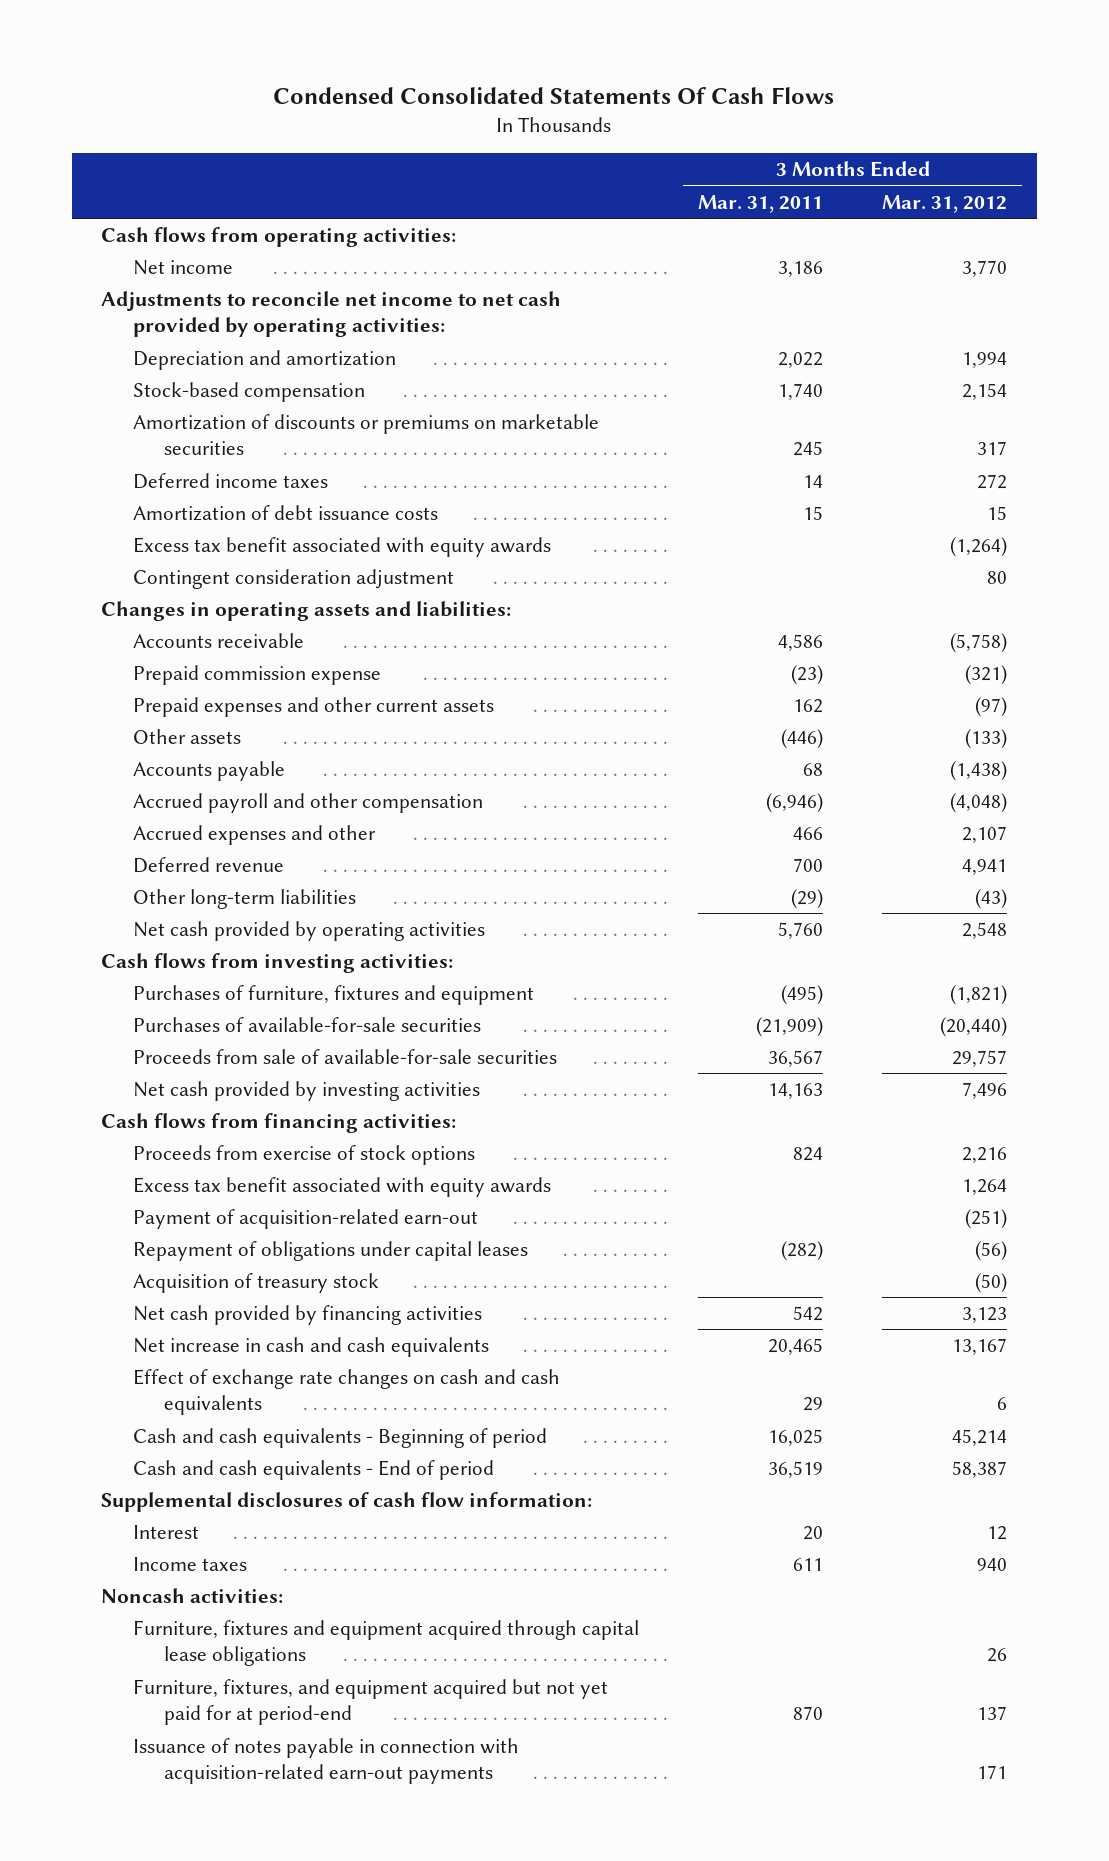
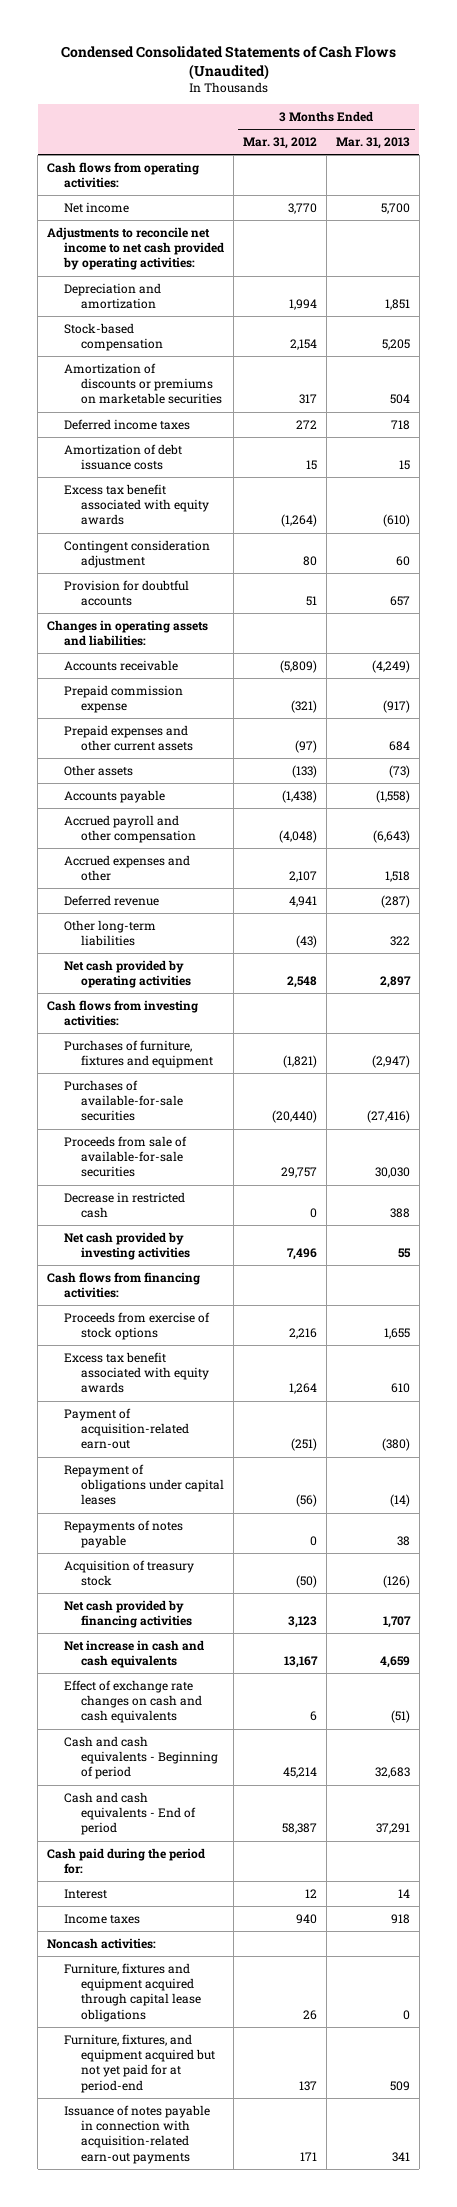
- Condensed Consolidated Statements Of Cash Flows
+ Condensed Consolidated Statements of Cash Flows (Unaudited)
- | 3 Months Ended Mar. 31, 2011 | 3 Months Ended Mar. 31, 2012
+ | 3 Months Ended Mar. 31, 2012 | 3 Months Ended Mar. 31, 2013
+ Provision for doubtful accounts | 51 | 657
- Accounts receivable | 4,586 | (5,758)
+ Accounts receivable | (5,809) | (4,249)
+ Decrease in restricted cash | 0 | 388
+ Repayments of notes payable | 0 | 38
- Supplemental disclosures of cash flow information:
+ Cash paid during the period for:

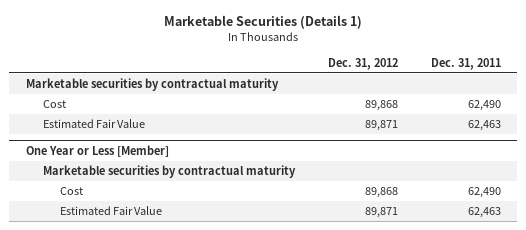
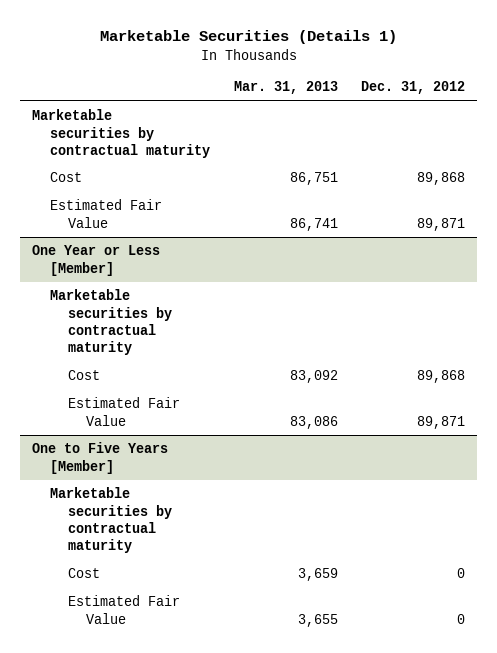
- | Dec. 31, 2012 | Dec. 31, 2011
+ | Mar. 31, 2013 | Dec. 31, 2012
+ One to Five Years [Member]
+ Marketable securities by contractual maturity
+ Cost | 3,659 | 0
+ Estimated Fair Value | 3,655 | 0

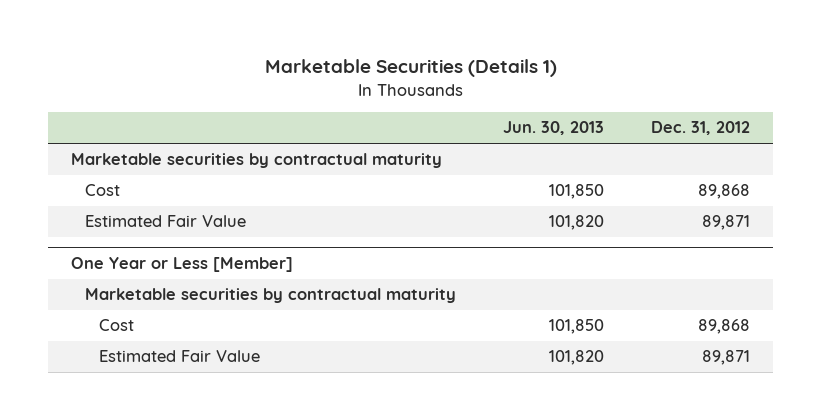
- | Mar. 31, 2013 | Dec. 31, 2012
+ | Jun. 30, 2013 | Dec. 31, 2012
- One to Five Years [Member]
- Marketable securities by contractual maturity
- Cost | 3,659 | 0
- Estimated Fair Value | 3,655 | 0

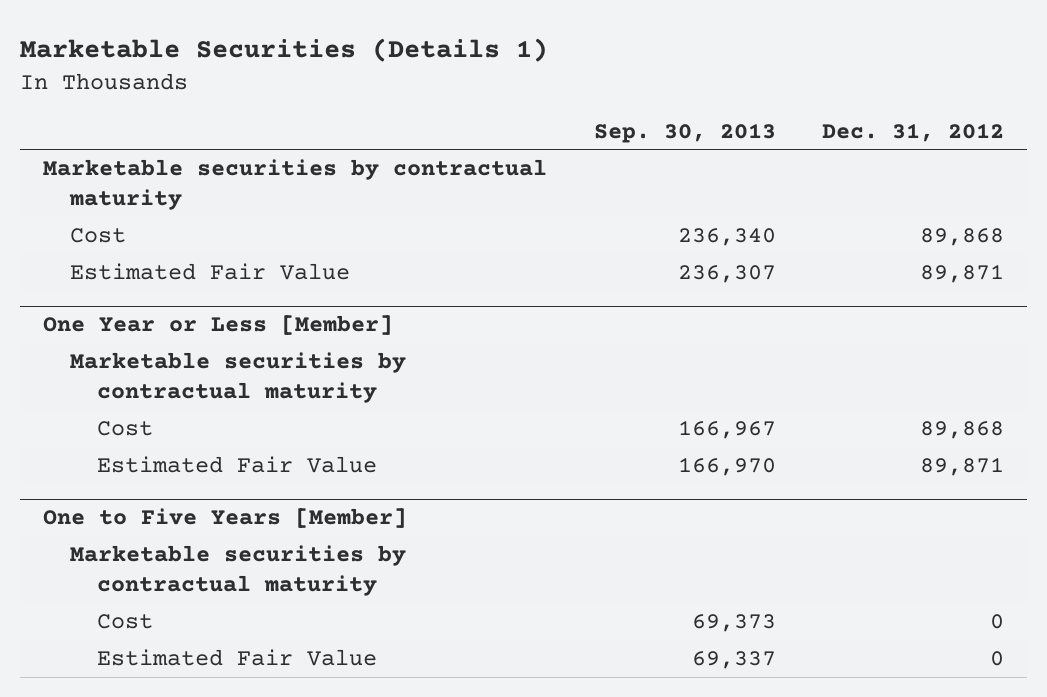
- | Jun. 30, 2013 | Dec. 31, 2012
+ | Sep. 30, 2013 | Dec. 31, 2012
+ One to Five Years [Member]
+ Marketable securities by contractual maturity
+ Cost | 69,373 | 0
+ Estimated Fair Value | 69,337 | 0

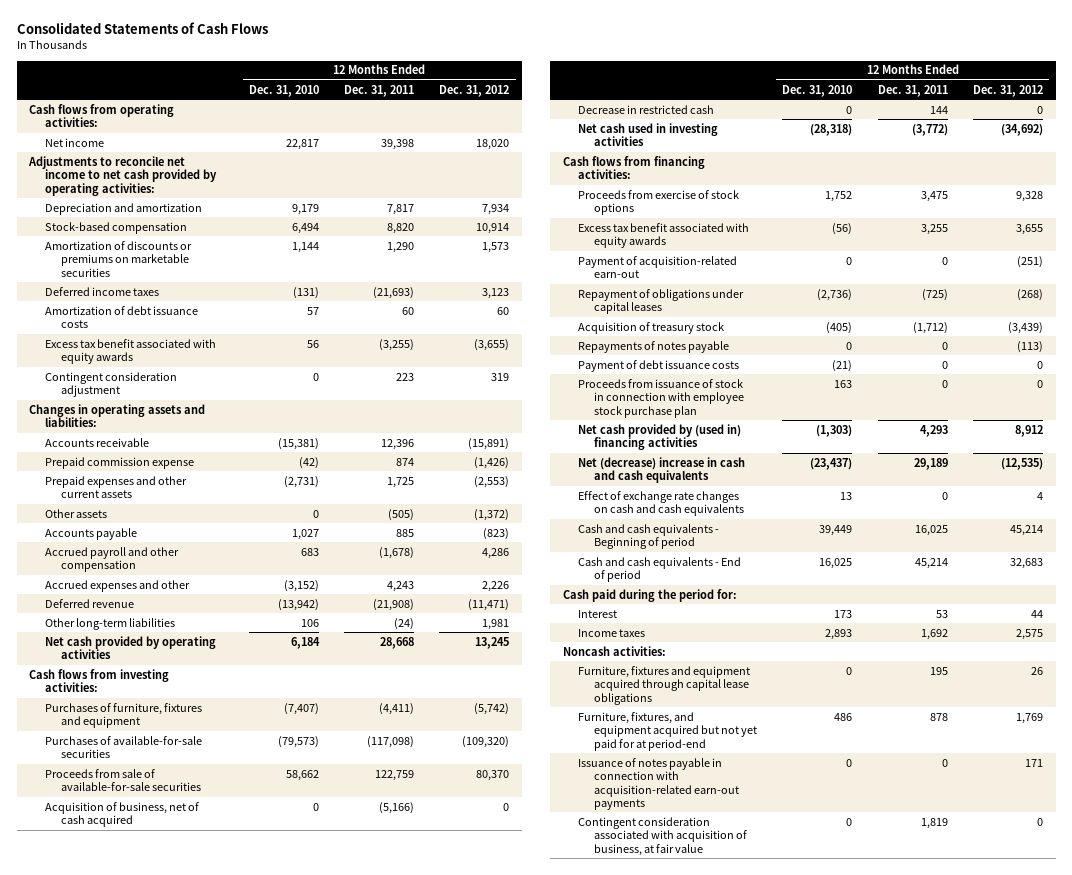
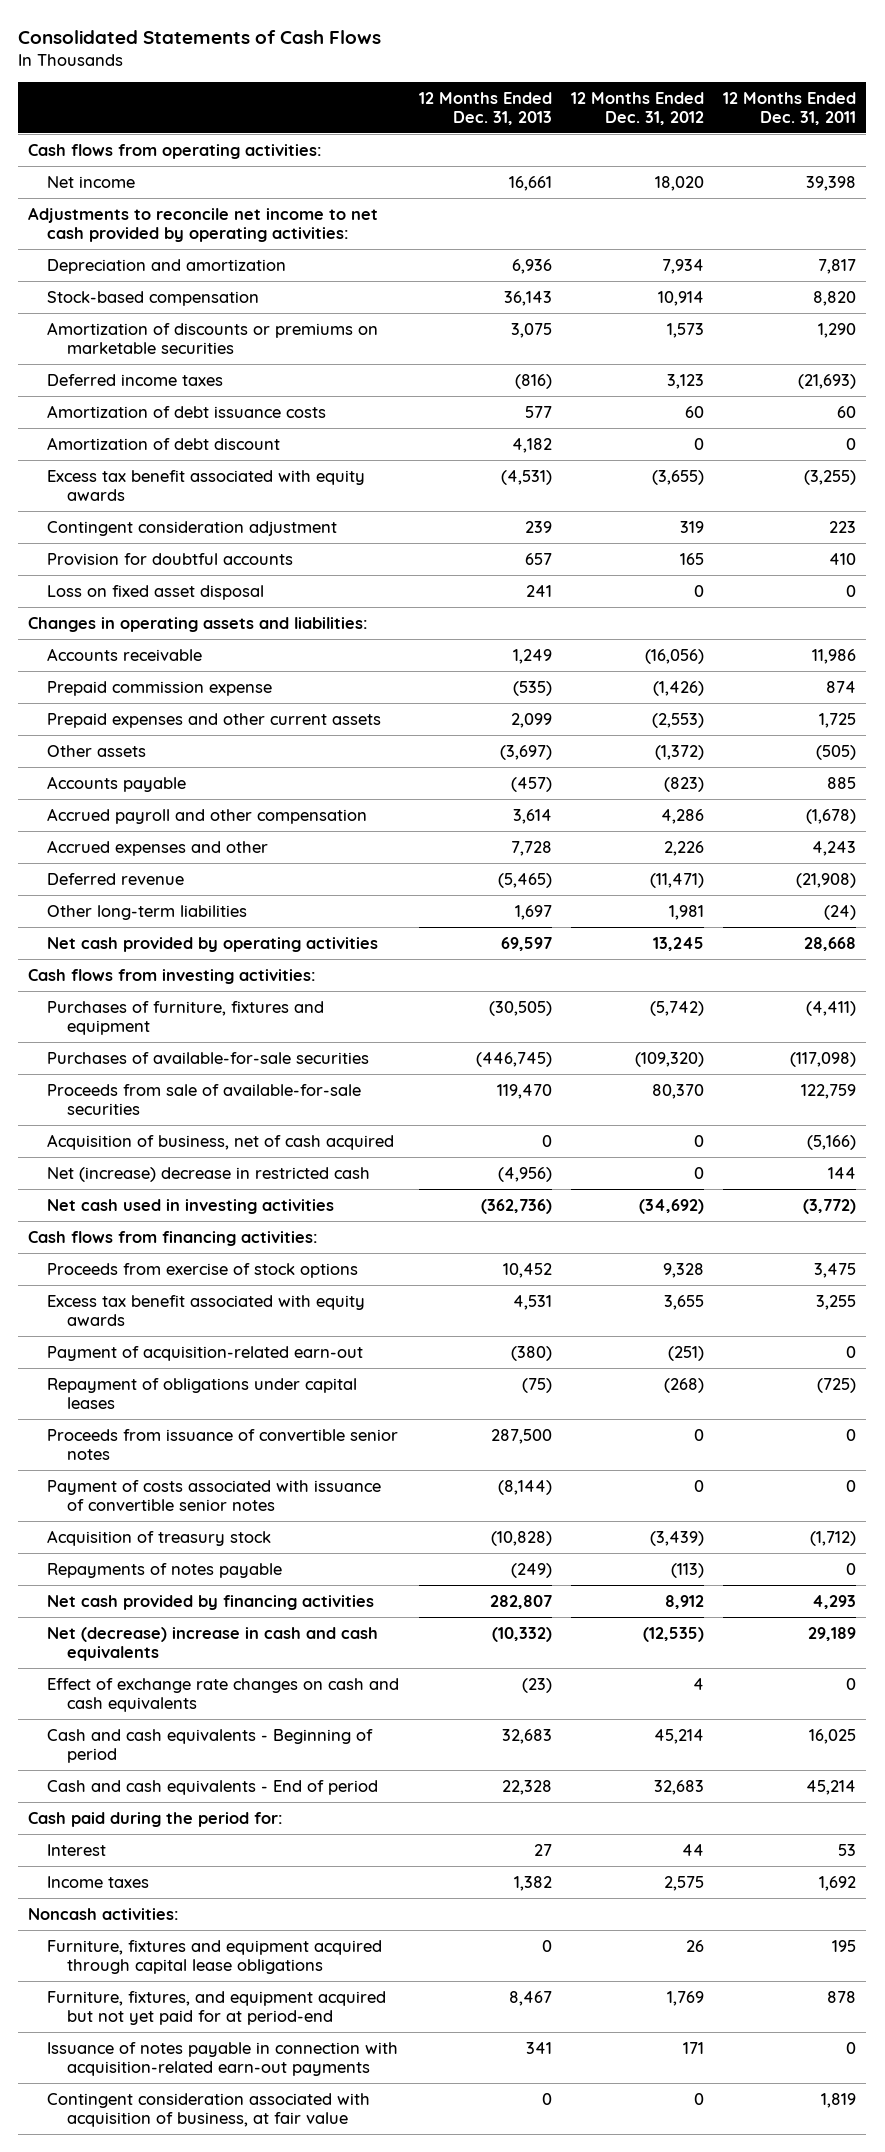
- | 12 Months Ended Dec. 31, 2010 | 12 Months Ended Dec. 31, 2011 | 12 Months Ended Dec. 31, 2012
+ | 12 Months Ended Dec. 31, 2013 | 12 Months Ended Dec. 31, 2012 | 12 Months Ended Dec. 31, 2011
+ Amortization of debt discount | 4,182 | 0 | 0
+ Provision for doubtful accounts | 657 | 165 | 410
+ Loss on fixed asset disposal | 241 | 0 | 0
- Accounts receivable | (15,381) | 12,396 | (15,891)
+ Accounts receivable | 1,249 | (16,056) | 11,986
- Decrease in restricted cash | 0 | 144 | 0
+ Net (increase) decrease in restricted cash | (4,956) | 0 | 144
+ Proceeds from issuance of convertible senior notes | 287,500 | 0 | 0
+ Payment of costs associated with issuance of convertible senior notes | (8,144) | 0 | 0
- Payment of debt issuance costs | (21) | 0 | 0
- Proceeds from issuance of stock in connection with employee stock purchase plan | 163 | 0 | 0
- Net cash provided by (used in) financing activities | (1,303) | 4,293 | 8,912
+ Net cash provided by financing activities | 282,807 | 8,912 | 4,293

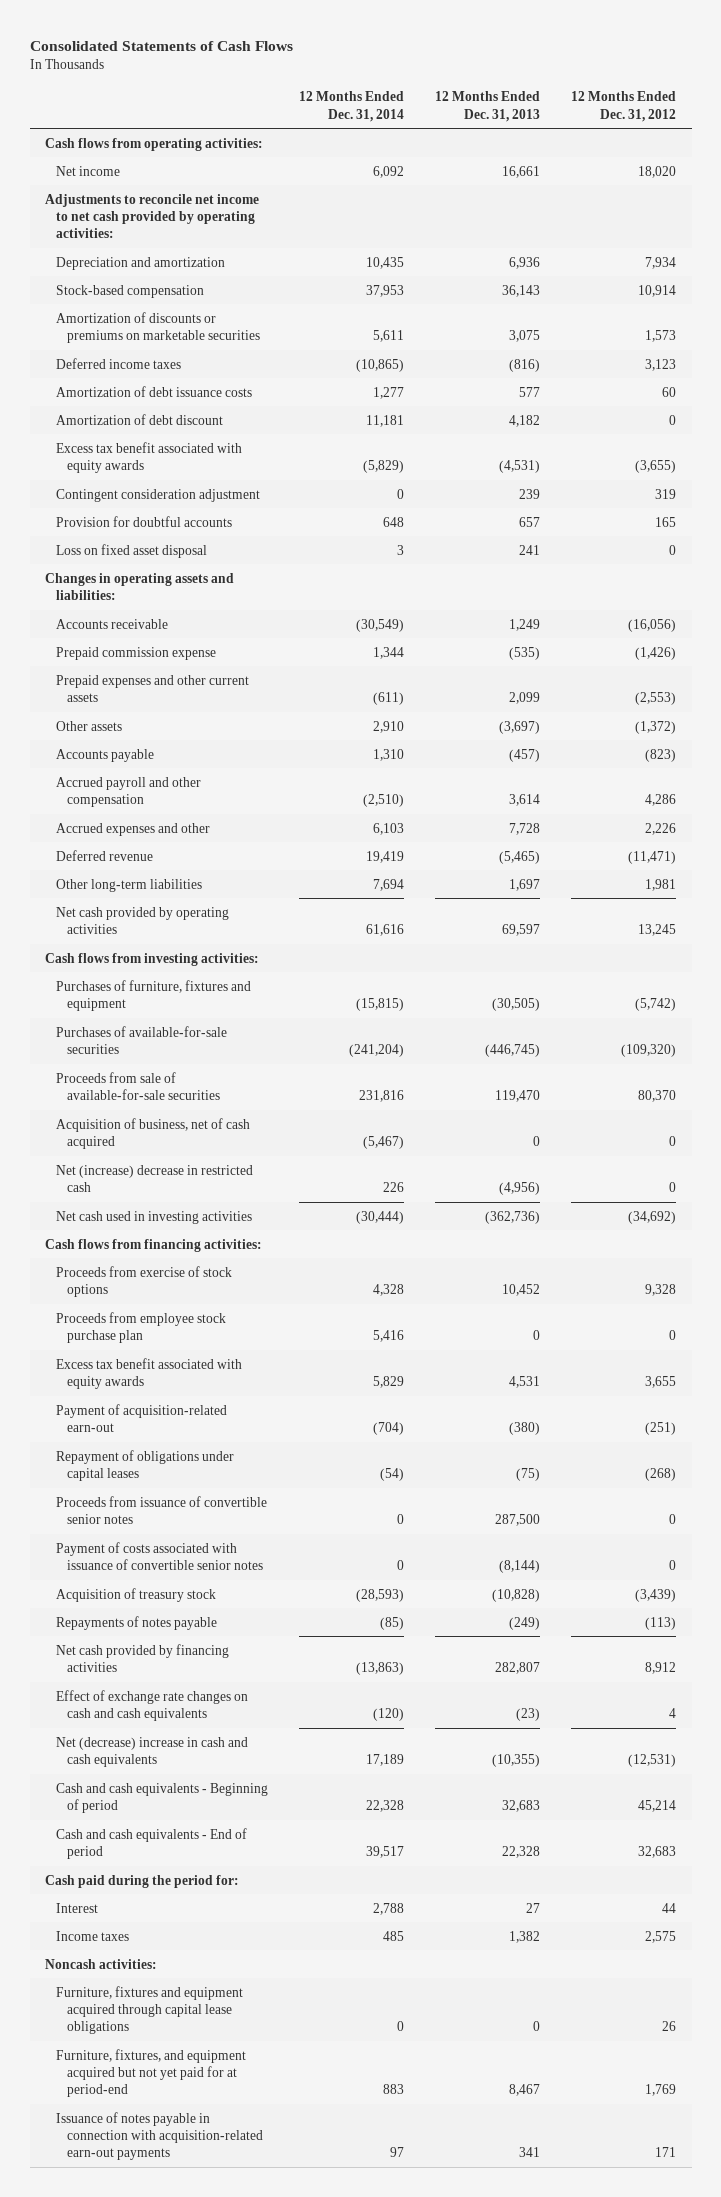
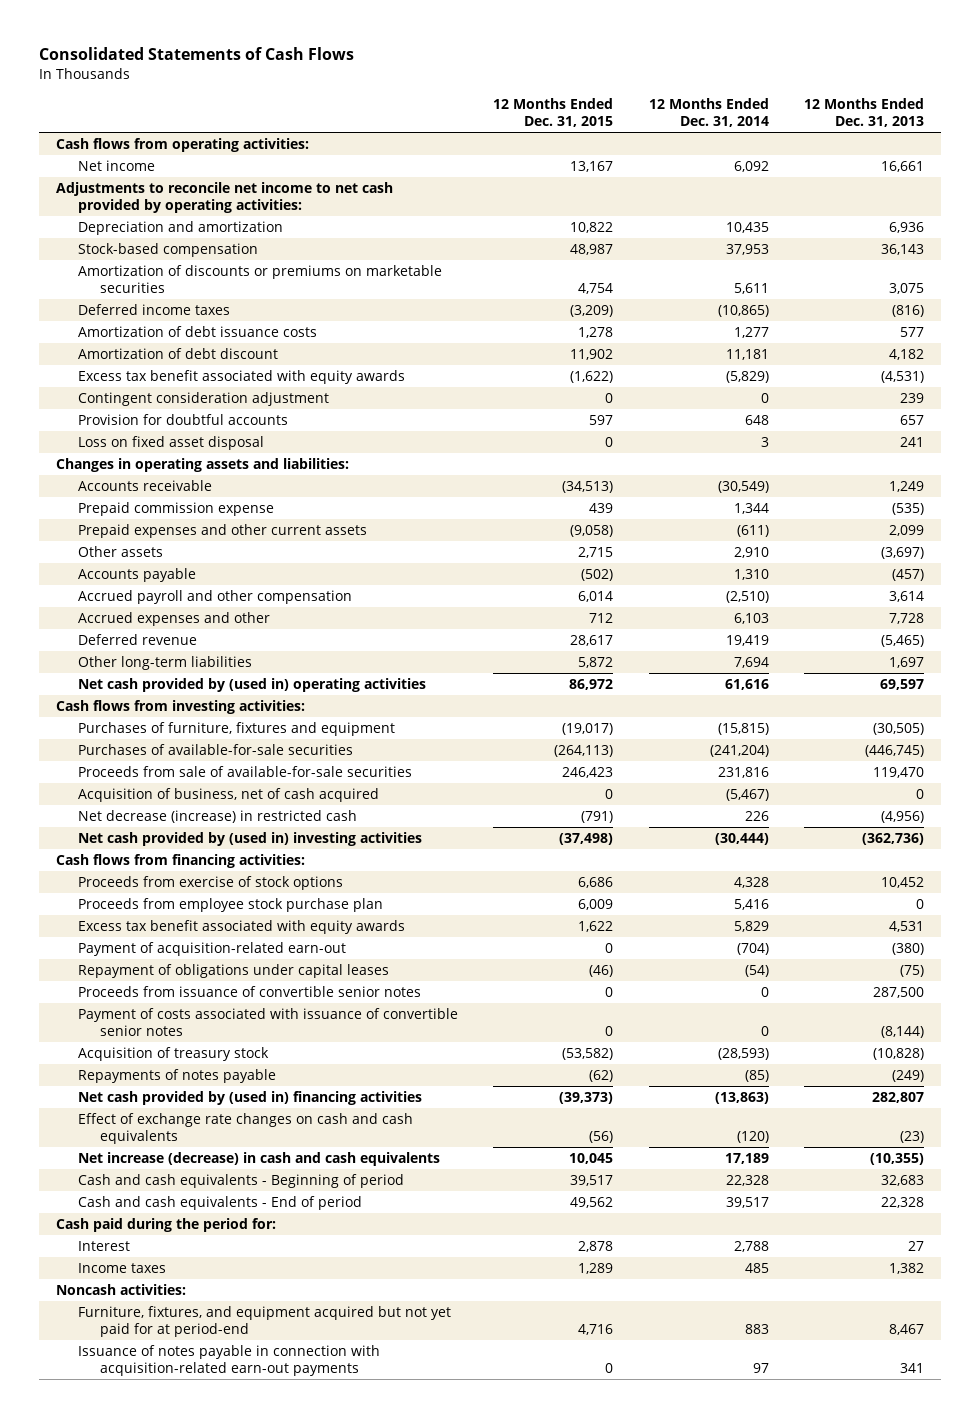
- | 12 Months Ended Dec. 31, 2014 | 12 Months Ended Dec. 31, 2013 | 12 Months Ended Dec. 31, 2012
+ | 12 Months Ended Dec. 31, 2015 | 12 Months Ended Dec. 31, 2014 | 12 Months Ended Dec. 31, 2013
- Net cash provided by operating activities | 61,616 | 69,597 | 13,245
+ Net cash provided by (used in) operating activities | 86,972 | 61,616 | 69,597
- Net (increase) decrease in restricted cash | 226 | (4,956) | 0
- Net cash used in investing activities | (30,444) | (362,736) | (34,692)
+ Net decrease (increase) in restricted cash | (791) | 226 | (4,956)
+ Net cash provided by (used in) investing activities | (37,498) | (30,444) | (362,736)
- Net cash provided by financing activities | (13,863) | 282,807 | 8,912
+ Net cash provided by (used in) financing activities | (39,373) | (13,863) | 282,807
- Net (decrease) increase in cash and cash equivalents | 17,189 | (10,355) | (12,531)
+ Net increase (decrease) in cash and cash equivalents | 10,045 | 17,189 | (10,355)
- Furniture, fixtures and equipment acquired through capital lease obligations | 0 | 0 | 26

